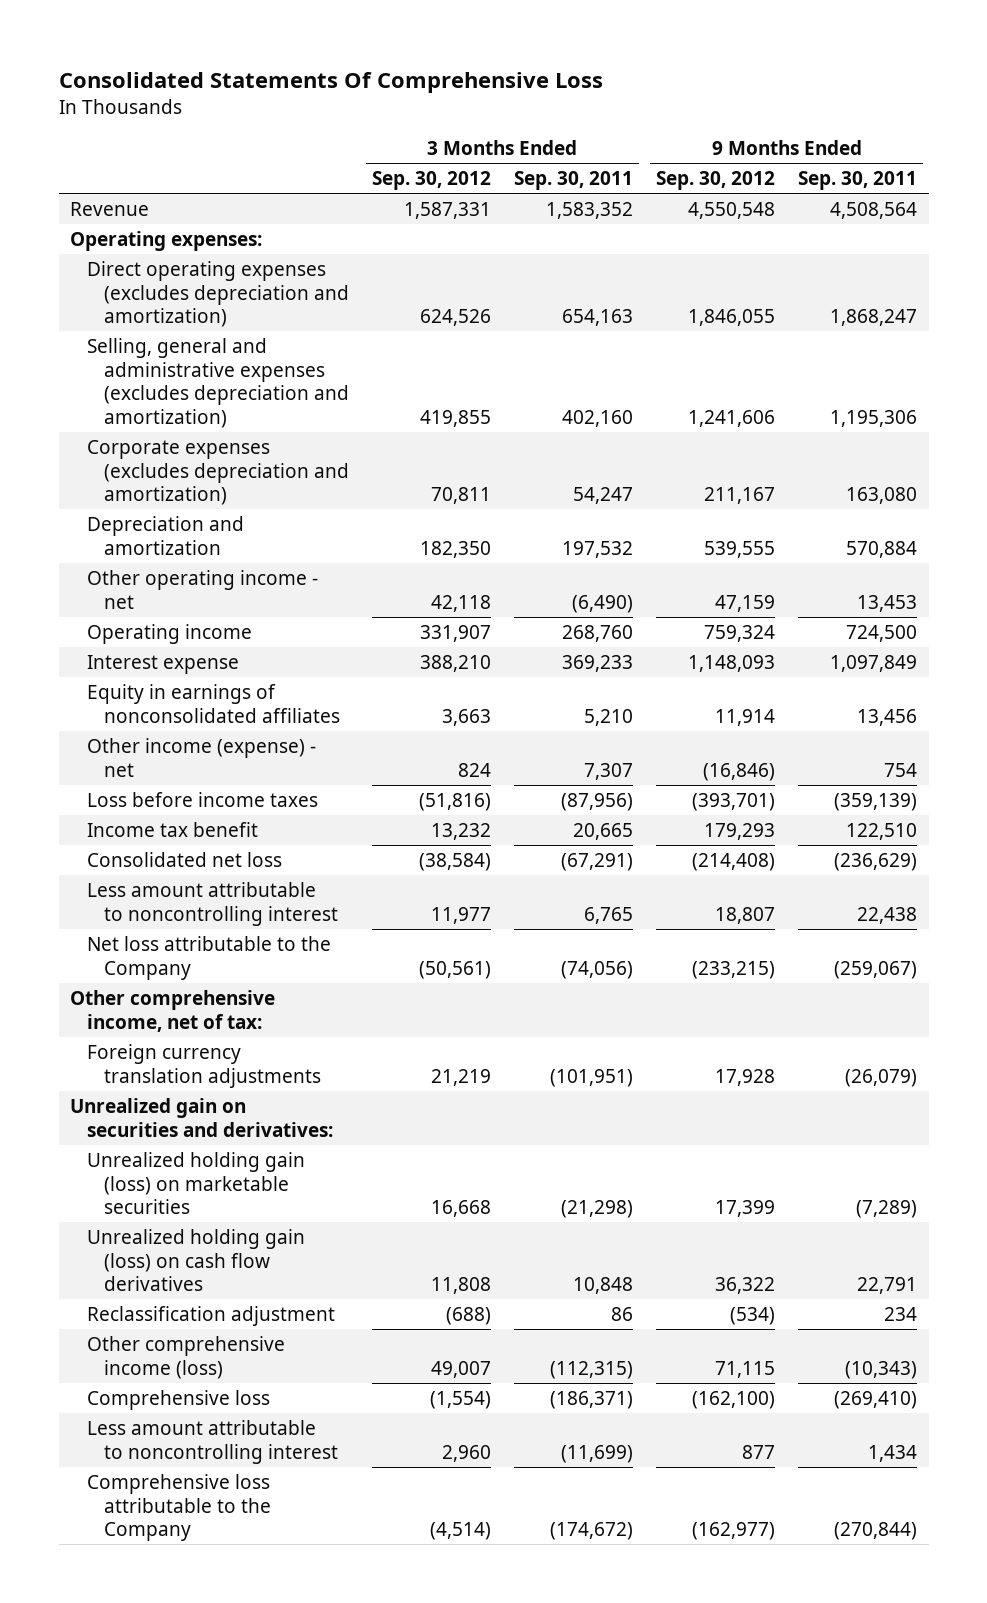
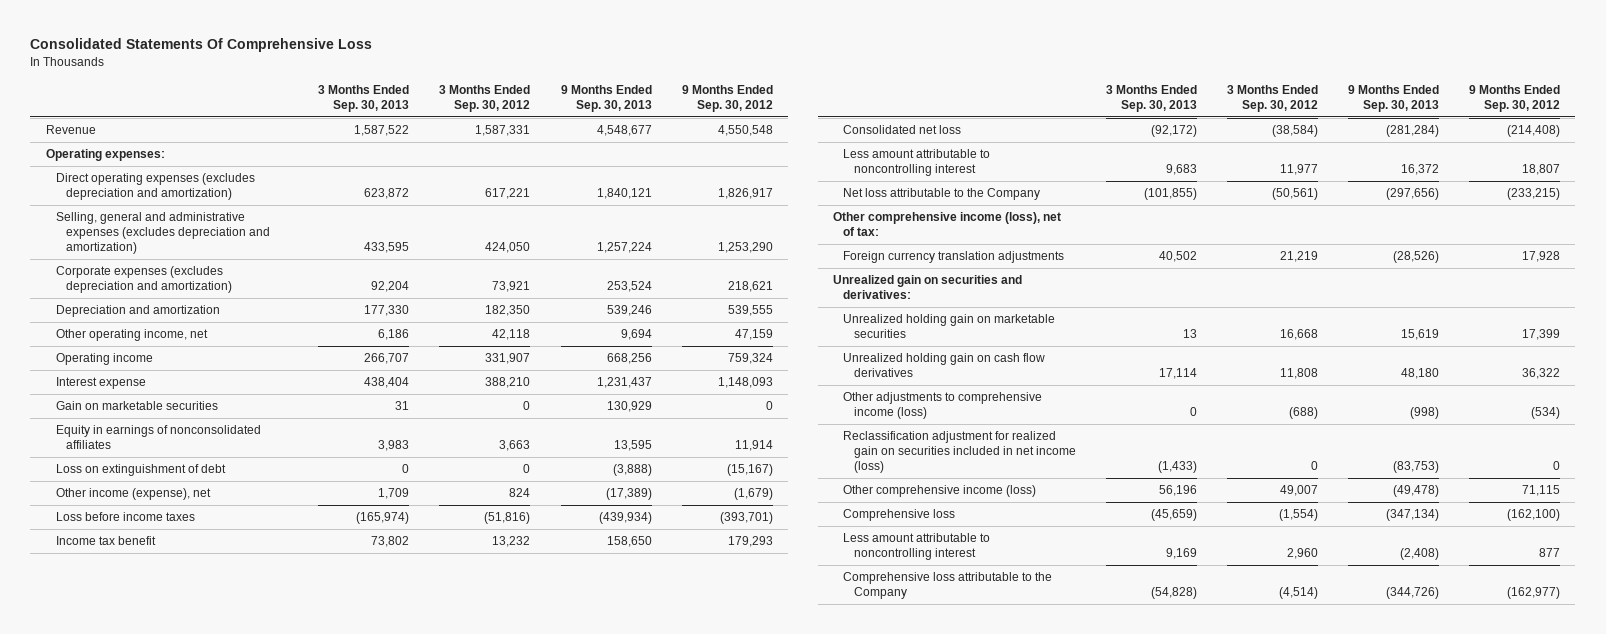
- | 3 Months Ended Sep. 30, 2012 | 3 Months Ended Sep. 30, 2011 | 9 Months Ended Sep. 30, 2012 | 9 Months Ended Sep. 30, 2011
+ | 3 Months Ended Sep. 30, 2013 | 3 Months Ended Sep. 30, 2012 | 9 Months Ended Sep. 30, 2013 | 9 Months Ended Sep. 30, 2012
- Direct operating expenses (excludes depreciation and amortization) | 624,526 | 654,163 | 1,846,055 | 1,868,247
- Selling, general and administrative expenses (excludes depreciation and amortization) | 419,855 | 402,160 | 1,241,606 | 1,195,306
- Corporate expenses (excludes depreciation and amortization) | 70,811 | 54,247 | 211,167 | 163,080
+ Direct operating expenses (excludes depreciation and amortization) | 623,872 | 617,221 | 1,840,121 | 1,826,917
+ Selling, general and administrative expenses (excludes depreciation and amortization) | 433,595 | 424,050 | 1,257,224 | 1,253,290
+ Corporate expenses (excludes depreciation and amortization) | 92,204 | 73,921 | 253,524 | 218,621
- Other operating income - net | 42,118 | (6,490) | 47,159 | 13,453
+ Other operating income, net | 6,186 | 42,118 | 9,694 | 47,159
+ Gain on marketable securities | 31 | 0 | 130,929 | 0
- Other income (expense) - net | 824 | 7,307 | (16,846) | 754
+ Loss on extinguishment of debt | 0 | 0 | (3,888) | (15,167)
+ Other income (expense), net | 1,709 | 824 | (17,389) | (1,679)
- Other comprehensive income, net of tax:
+ Other comprehensive income (loss), net of tax:
- Unrealized holding gain (loss) on marketable securities | 16,668 | (21,298) | 17,399 | (7,289)
- Unrealized holding gain (loss) on cash flow derivatives | 11,808 | 10,848 | 36,322 | 22,791
- Reclassification adjustment | (688) | 86 | (534) | 234
+ Unrealized holding gain on marketable securities | 13 | 16,668 | 15,619 | 17,399
+ Unrealized holding gain on cash flow derivatives | 17,114 | 11,808 | 48,180 | 36,322
+ Other adjustments to comprehensive income (loss) | 0 | (688) | (998) | (534)
+ Reclassification adjustment for realized gain on securities included in net income (loss) | (1,433) | 0 | (83,753) | 0

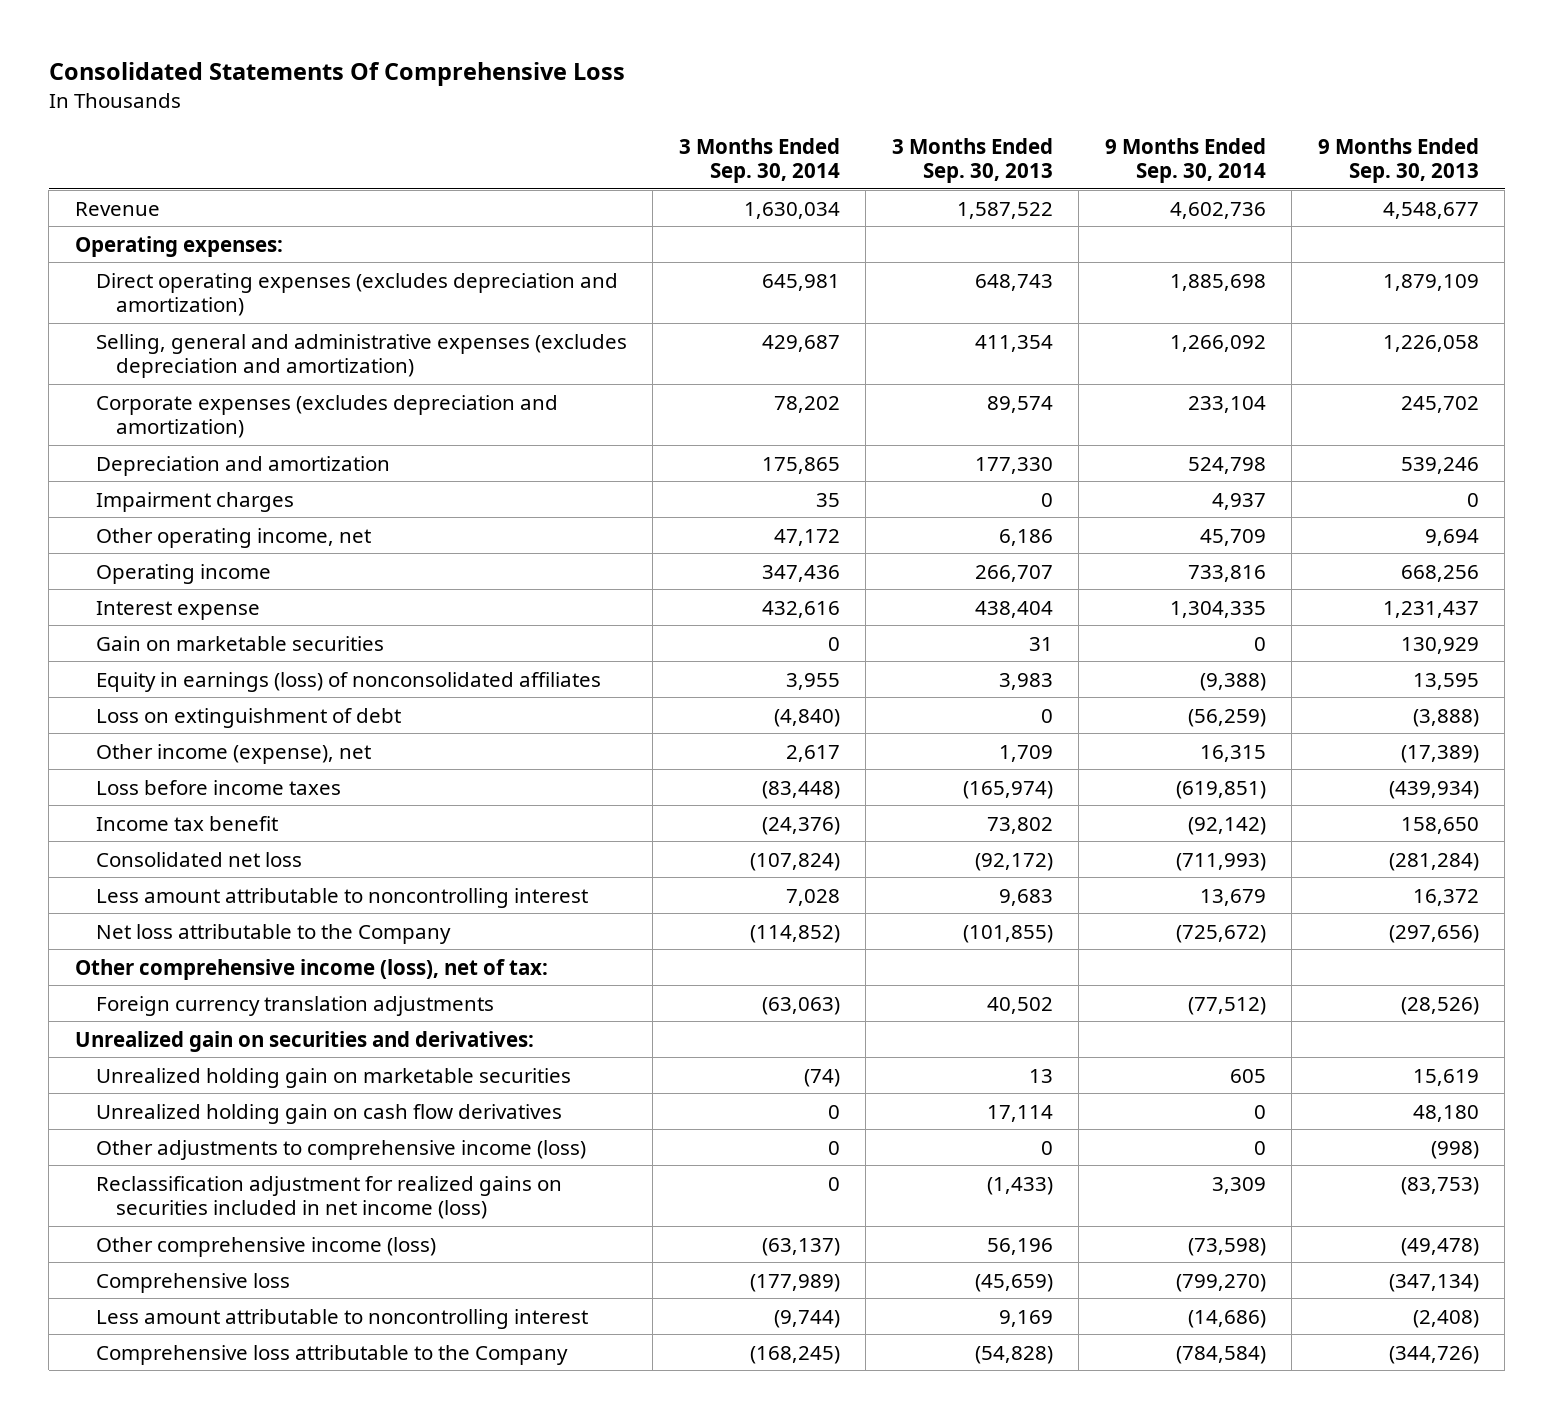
- | 3 Months Ended Sep. 30, 2013 | 3 Months Ended Sep. 30, 2012 | 9 Months Ended Sep. 30, 2013 | 9 Months Ended Sep. 30, 2012
+ | 3 Months Ended Sep. 30, 2014 | 3 Months Ended Sep. 30, 2013 | 9 Months Ended Sep. 30, 2014 | 9 Months Ended Sep. 30, 2013
- Direct operating expenses (excludes depreciation and amortization) | 623,872 | 617,221 | 1,840,121 | 1,826,917
- Selling, general and administrative expenses (excludes depreciation and amortization) | 433,595 | 424,050 | 1,257,224 | 1,253,290
- Corporate expenses (excludes depreciation and amortization) | 92,204 | 73,921 | 253,524 | 218,621
+ Direct operating expenses (excludes depreciation and amortization) | 645,981 | 648,743 | 1,885,698 | 1,879,109
+ Selling, general and administrative expenses (excludes depreciation and amortization) | 429,687 | 411,354 | 1,266,092 | 1,226,058
+ Corporate expenses (excludes depreciation and amortization) | 78,202 | 89,574 | 233,104 | 245,702
+ Impairment charges | 35 | 0 | 4,937 | 0
- Equity in earnings of nonconsolidated affiliates | 3,983 | 3,663 | 13,595 | 11,914
+ Equity in earnings (loss) of nonconsolidated affiliates | 3,955 | 3,983 | (9,388) | 13,595
- Reclassification adjustment for realized gain on securities included in net income (loss) | (1,433) | 0 | (83,753) | 0
+ Reclassification adjustment for realized gains on securities included in net income (loss) | 0 | (1,433) | 3,309 | (83,753)

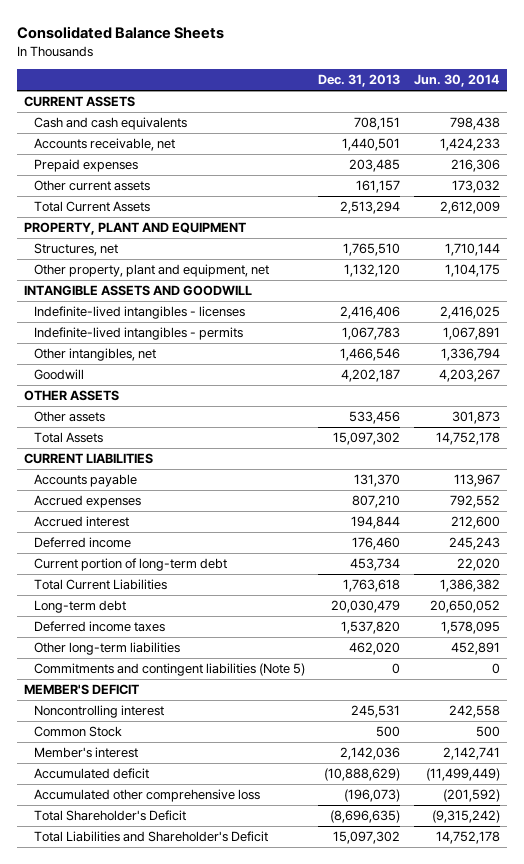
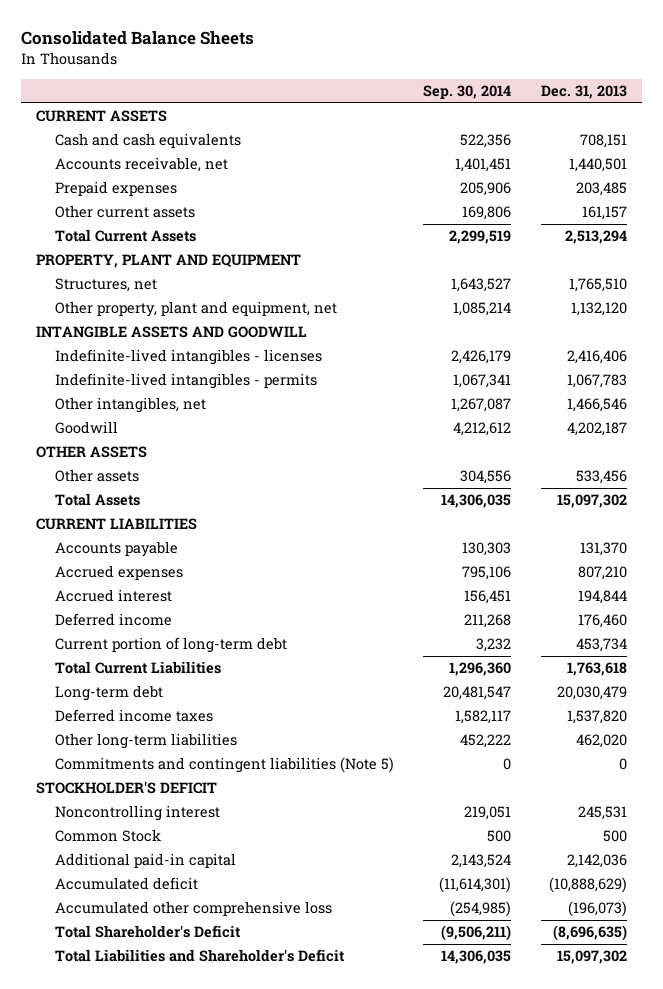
- | Dec. 31, 2013 | Jun. 30, 2014
+ | Sep. 30, 2014 | Dec. 31, 2013
- MEMBER'S DEFICIT
+ STOCKHOLDER'S DEFICIT
- Member's interest | 2,142,036 | 2,142,741
+ Additional paid-in capital | 2,143,524 | 2,142,036

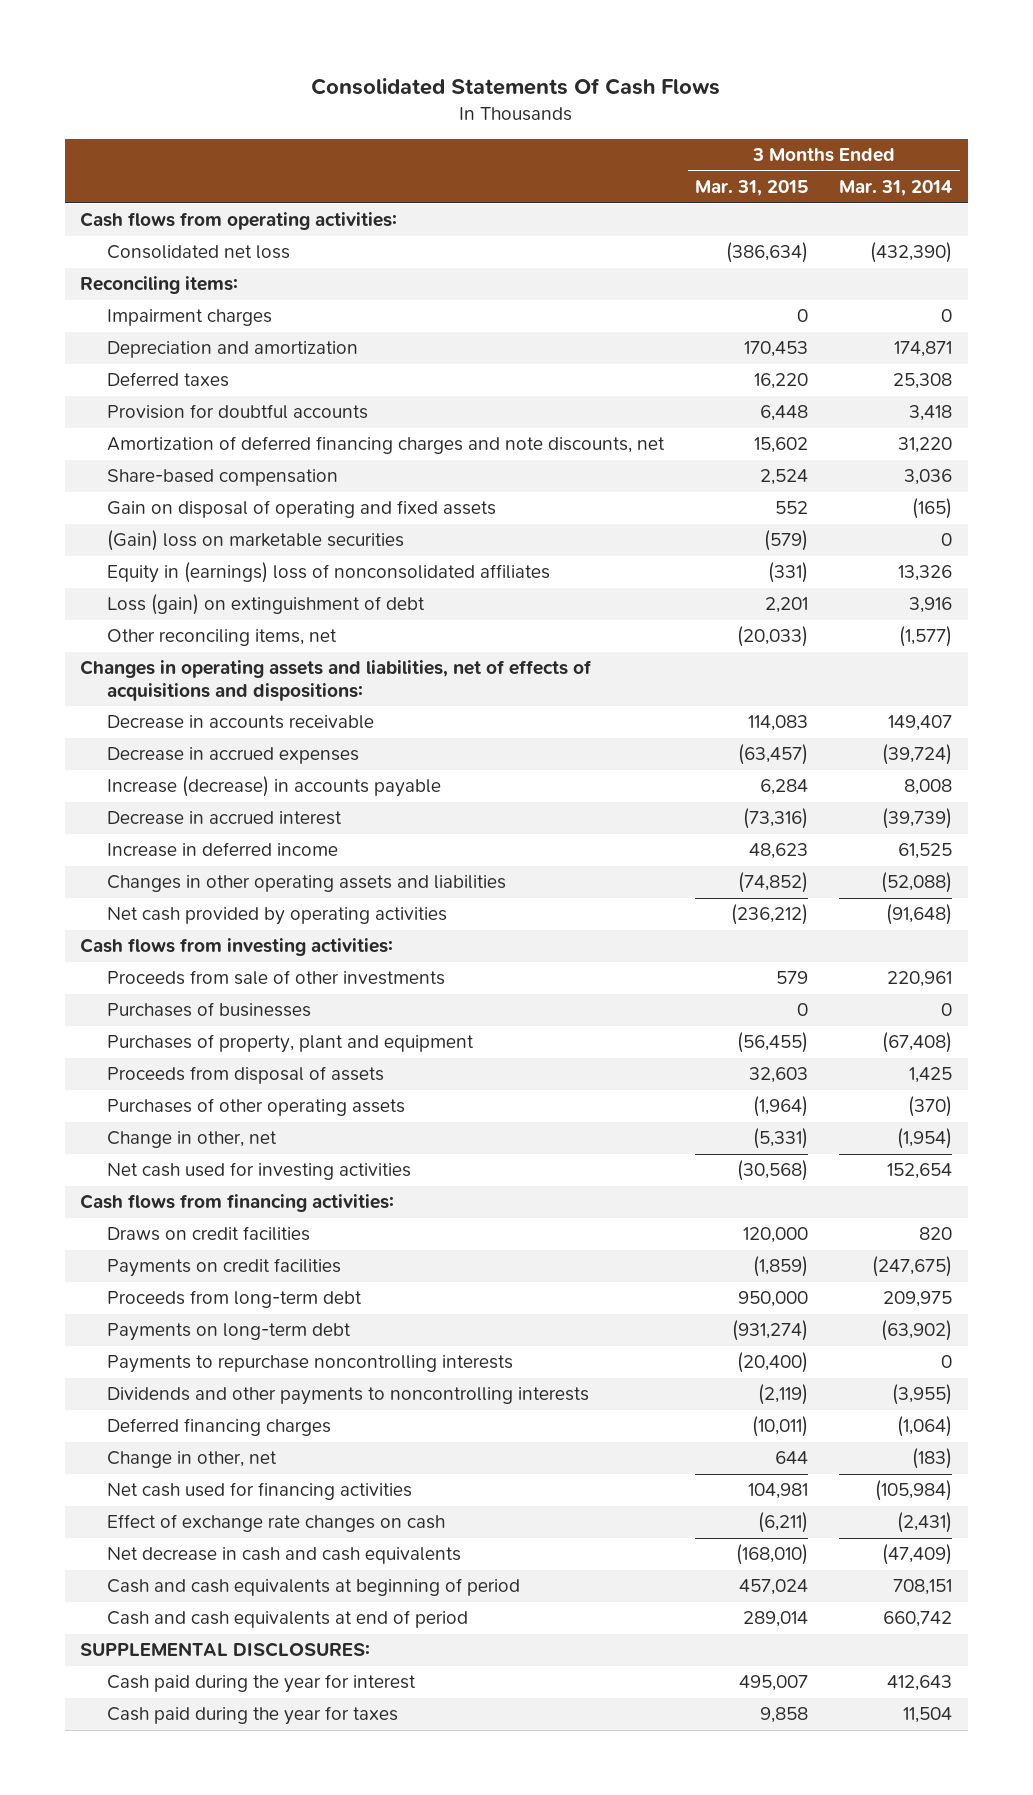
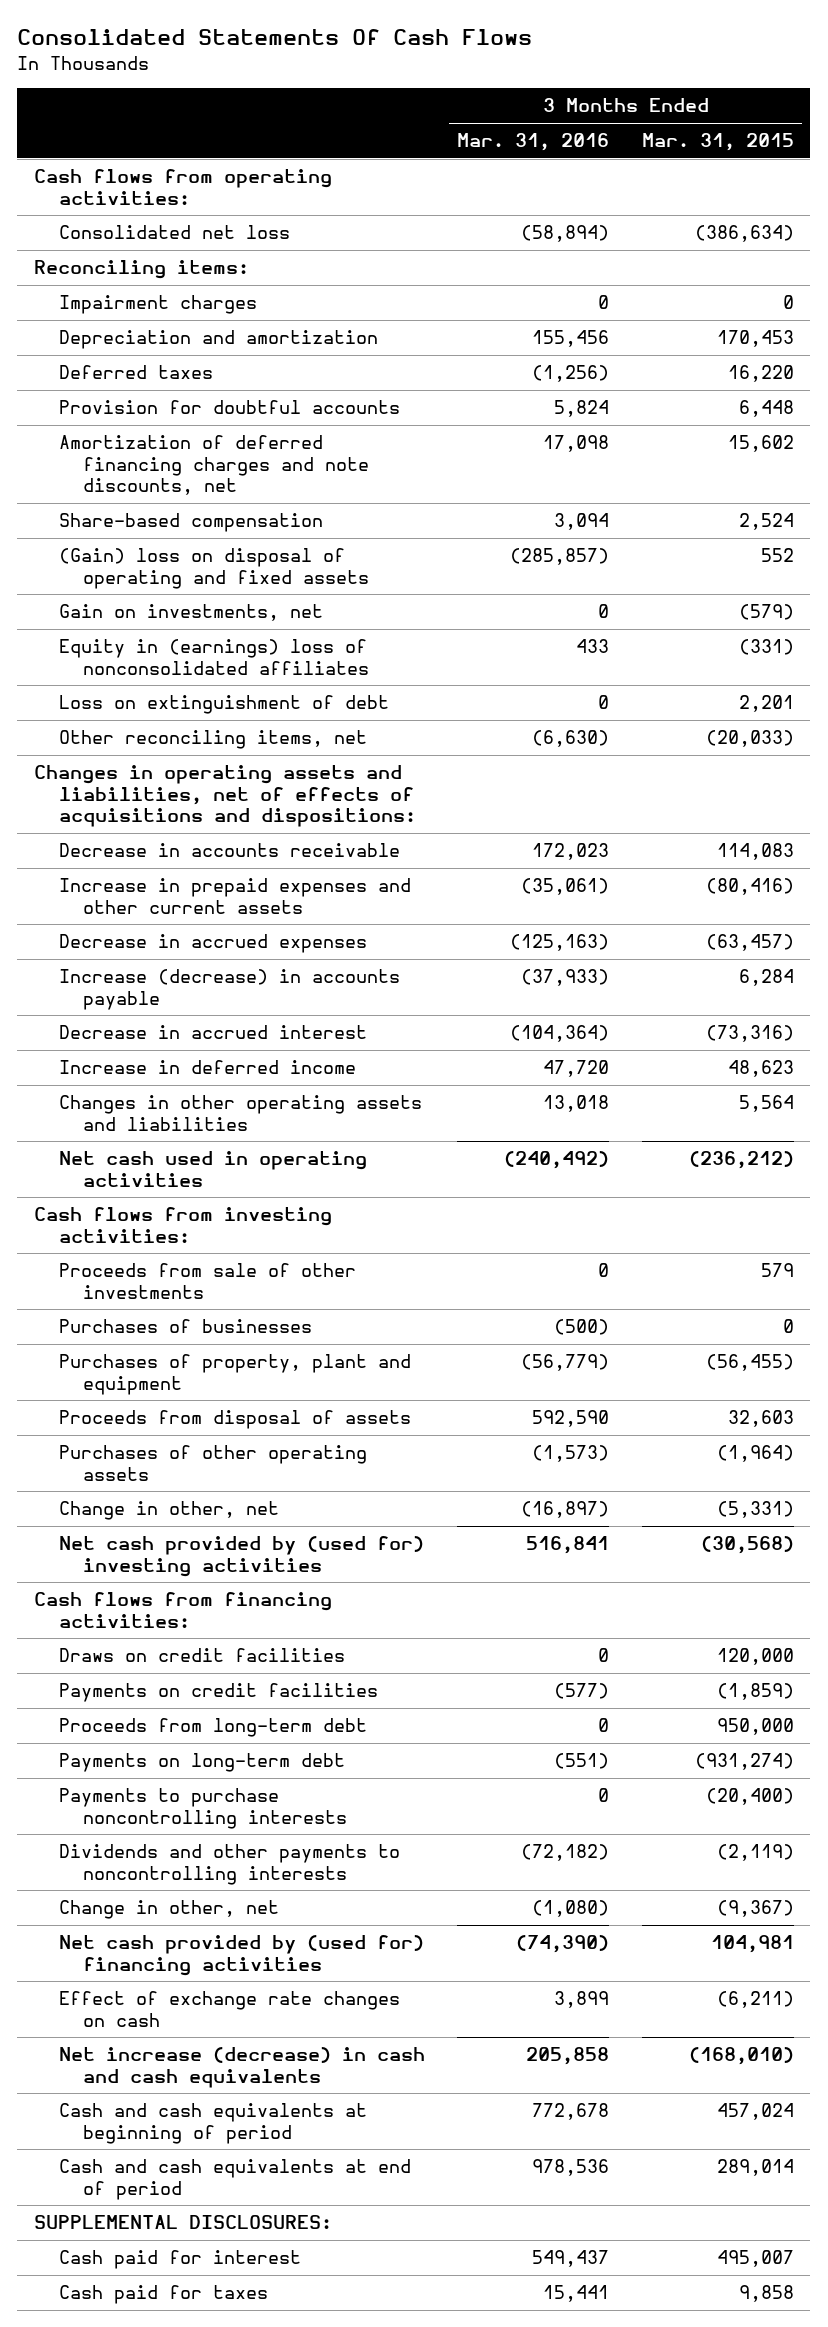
- | 3 Months Ended Mar. 31, 2015 | 3 Months Ended Mar. 31, 2014
+ | 3 Months Ended Mar. 31, 2016 | 3 Months Ended Mar. 31, 2015
- Gain on disposal of operating and fixed assets | 552 | (165)
- (Gain) loss on marketable securities | (579) | 0
+ (Gain) loss on disposal of operating and fixed assets | (285,857) | 552
+ Gain on investments, net | 0 | (579)
- Loss (gain) on extinguishment of debt | 2,201 | 3,916
+ Loss on extinguishment of debt | 0 | 2,201
+ Increase in prepaid expenses and other current assets | (35,061) | (80,416)
- Changes in other operating assets and liabilities | (74,852) | (52,088)
- Net cash provided by operating activities | (236,212) | (91,648)
+ Changes in other operating assets and liabilities | 13,018 | 5,564
+ Net cash used in operating activities | (240,492) | (236,212)
- Net cash used for investing activities | (30,568) | 152,654
+ Net cash provided by (used for) investing activities | 516,841 | (30,568)
- Payments to repurchase noncontrolling interests | (20,400) | 0
+ Payments to purchase noncontrolling interests | 0 | (20,400)
- Deferred financing charges | (10,011) | (1,064)
- Change in other, net | 644 | (183)
- Net cash used for financing activities | 104,981 | (105,984)
+ Change in other, net | (1,080) | (9,367)
+ Net cash provided by (used for) financing activities | (74,390) | 104,981
- Net decrease in cash and cash equivalents | (168,010) | (47,409)
+ Net increase (decrease) in cash and cash equivalents | 205,858 | (168,010)
- Cash paid during the year for interest | 495,007 | 412,643
- Cash paid during the year for taxes | 9,858 | 11,504
+ Cash paid for interest | 549,437 | 495,007
+ Cash paid for taxes | 15,441 | 9,858

